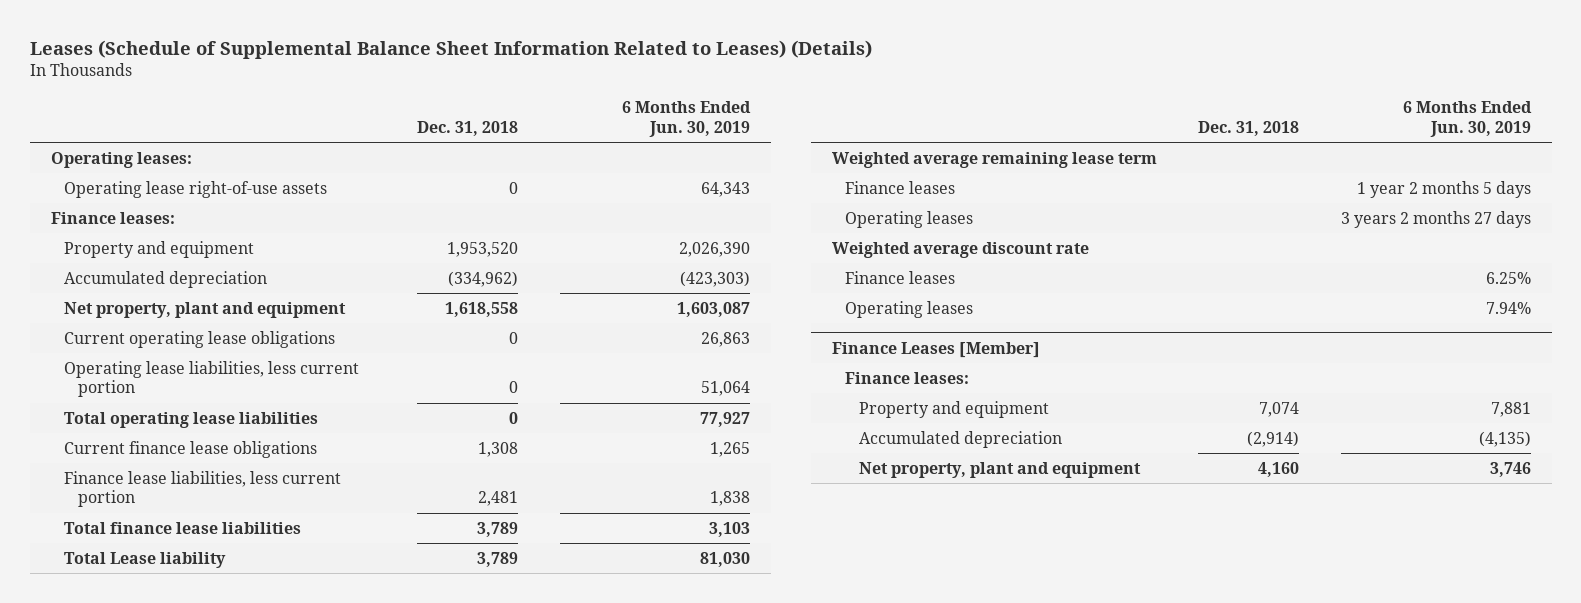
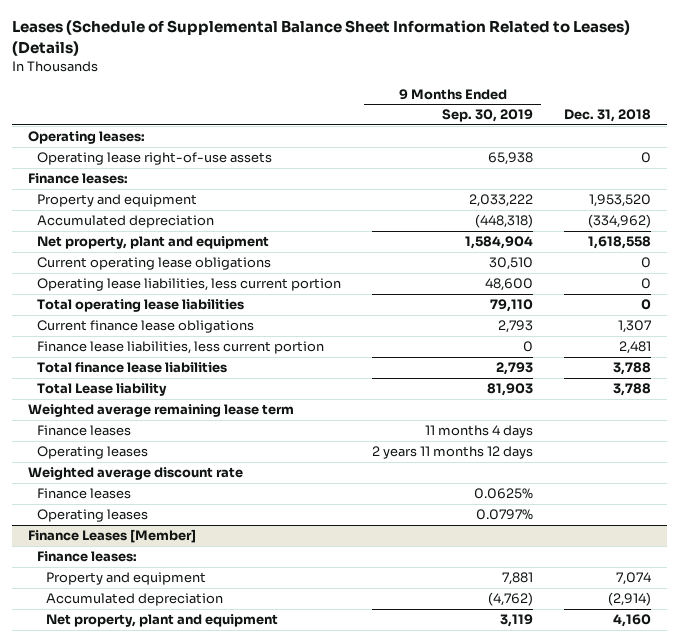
- | Dec. 31, 2018 | 6 Months Ended Jun. 30, 2019
+ | 9 Months Ended Sep. 30, 2019 | Dec. 31, 2018
- Current finance lease obligations | 1,308 | 1,265
+ Current finance lease obligations | 2,793 | 1,307
- Total finance lease liabilities | 3,789 | 3,103
- Total Lease liability | 3,789 | 81,030
+ Total finance lease liabilities | 2,793 | 3,788
+ Total Lease liability | 81,903 | 3,788

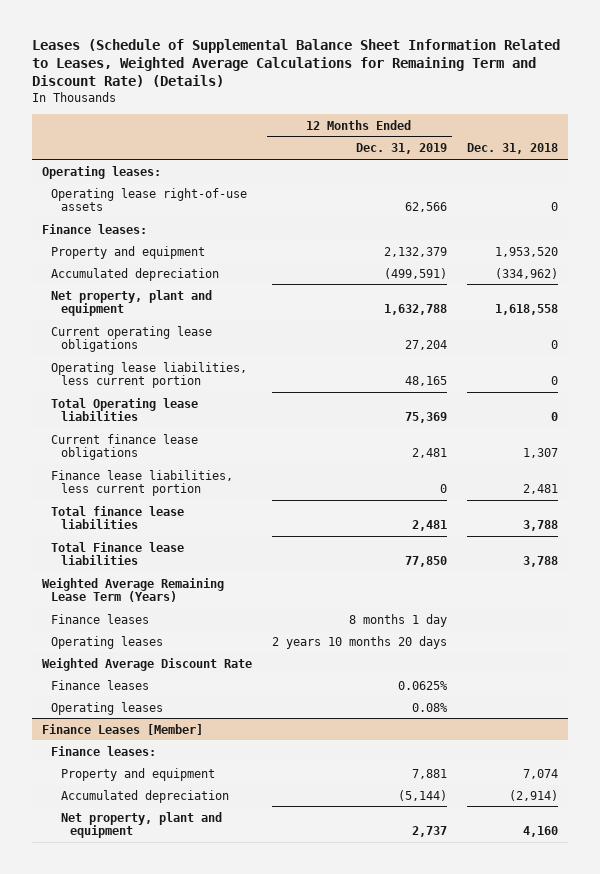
- Leases (Schedule of Supplemental Balance Sheet Information Related to Leases) (Details)
+ Leases (Schedule of Supplemental Balance Sheet Information Related to Leases, Weighted Average Calculations for Remaining Term and Discount Rate) (Details)
- | 9 Months Ended Sep. 30, 2019 | Dec. 31, 2018
+ | 12 Months Ended Dec. 31, 2019 | Dec. 31, 2018
- Total operating lease liabilities | 79,110 | 0
+ Total Operating lease liabilities | 75,369 | 0
- Total Lease liability | 81,903 | 3,788
- Weighted average remaining lease term
+ Total Finance lease liabilities | 77,850 | 3,788
+ Weighted Average Remaining Lease Term (Years)
- Weighted average discount rate
+ Weighted Average Discount Rate

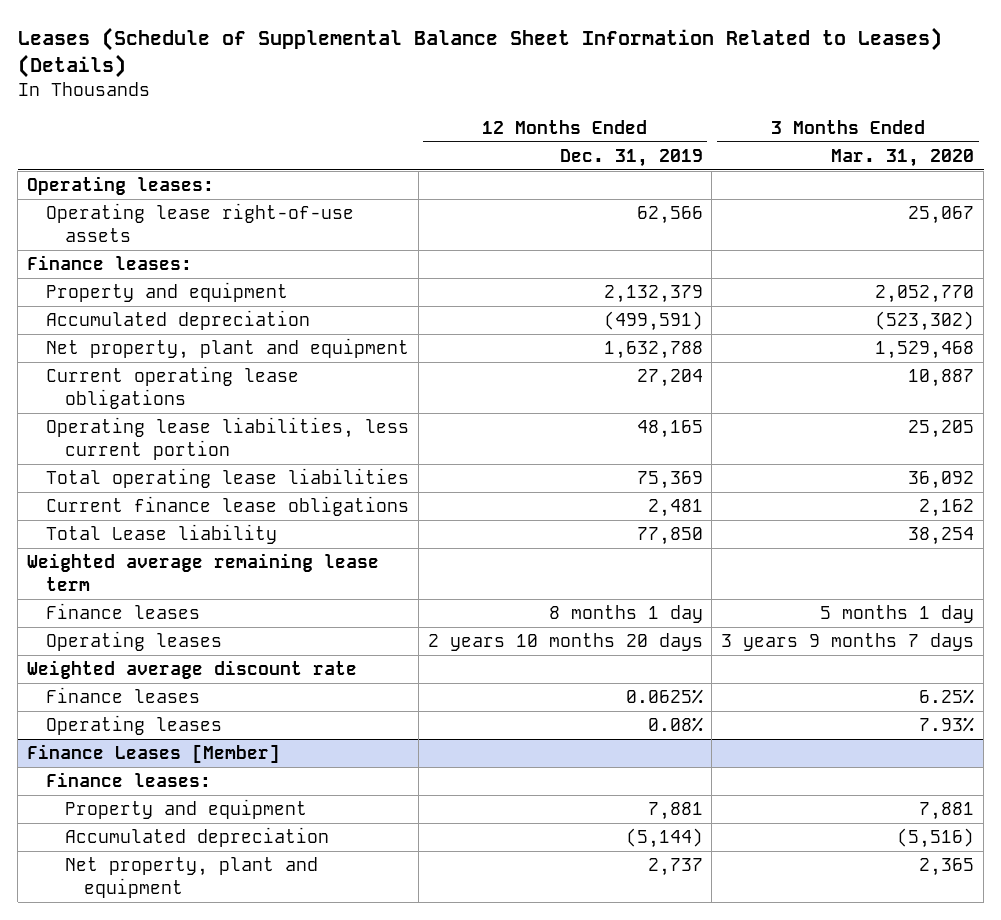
- Leases (Schedule of Supplemental Balance Sheet Information Related to Leases, Weighted Average Calculations for Remaining Term and Discount Rate) (Details)
+ Leases (Schedule of Supplemental Balance Sheet Information Related to Leases) (Details)
- | 12 Months Ended Dec. 31, 2019 | Dec. 31, 2018
+ | 12 Months Ended Dec. 31, 2019 | 3 Months Ended Mar. 31, 2020
- Total Operating lease liabilities | 75,369 | 0
+ Total operating lease liabilities | 75,369 | 36,092
- Finance lease liabilities, less current portion | 0 | 2,481
- Total finance lease liabilities | 2,481 | 3,788
- Total Finance lease liabilities | 77,850 | 3,788
- Weighted Average Remaining Lease Term (Years)
+ Total Lease liability | 77,850 | 38,254
+ Weighted average remaining lease term
- Weighted Average Discount Rate
+ Weighted average discount rate

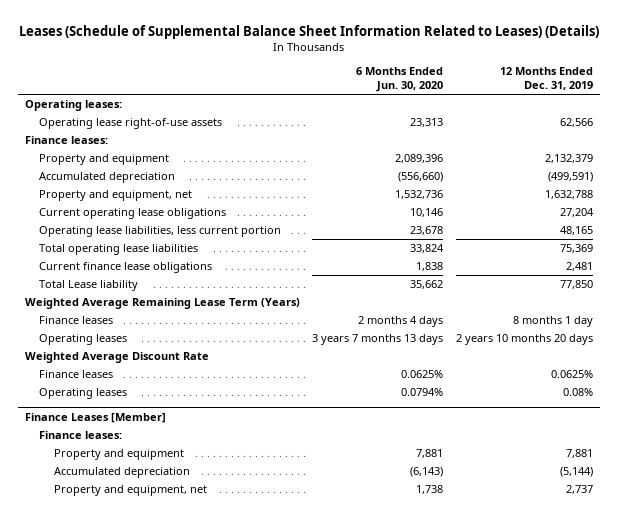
- | 12 Months Ended Dec. 31, 2019 | 3 Months Ended Mar. 31, 2020
+ | 6 Months Ended Jun. 30, 2020 | 12 Months Ended Dec. 31, 2019
- Net property, plant and equipment | 1,632,788 | 1,529,468
+ Property and equipment, net | 1,532,736 | 1,632,788
- Weighted average remaining lease term
+ Weighted Average Remaining Lease Term (Years)
- Weighted average discount rate
+ Weighted Average Discount Rate
@ Finance Leases [Member]
- Net property, plant and equipment | 2,737 | 2,365
+ Property and equipment, net | 1,738 | 2,737

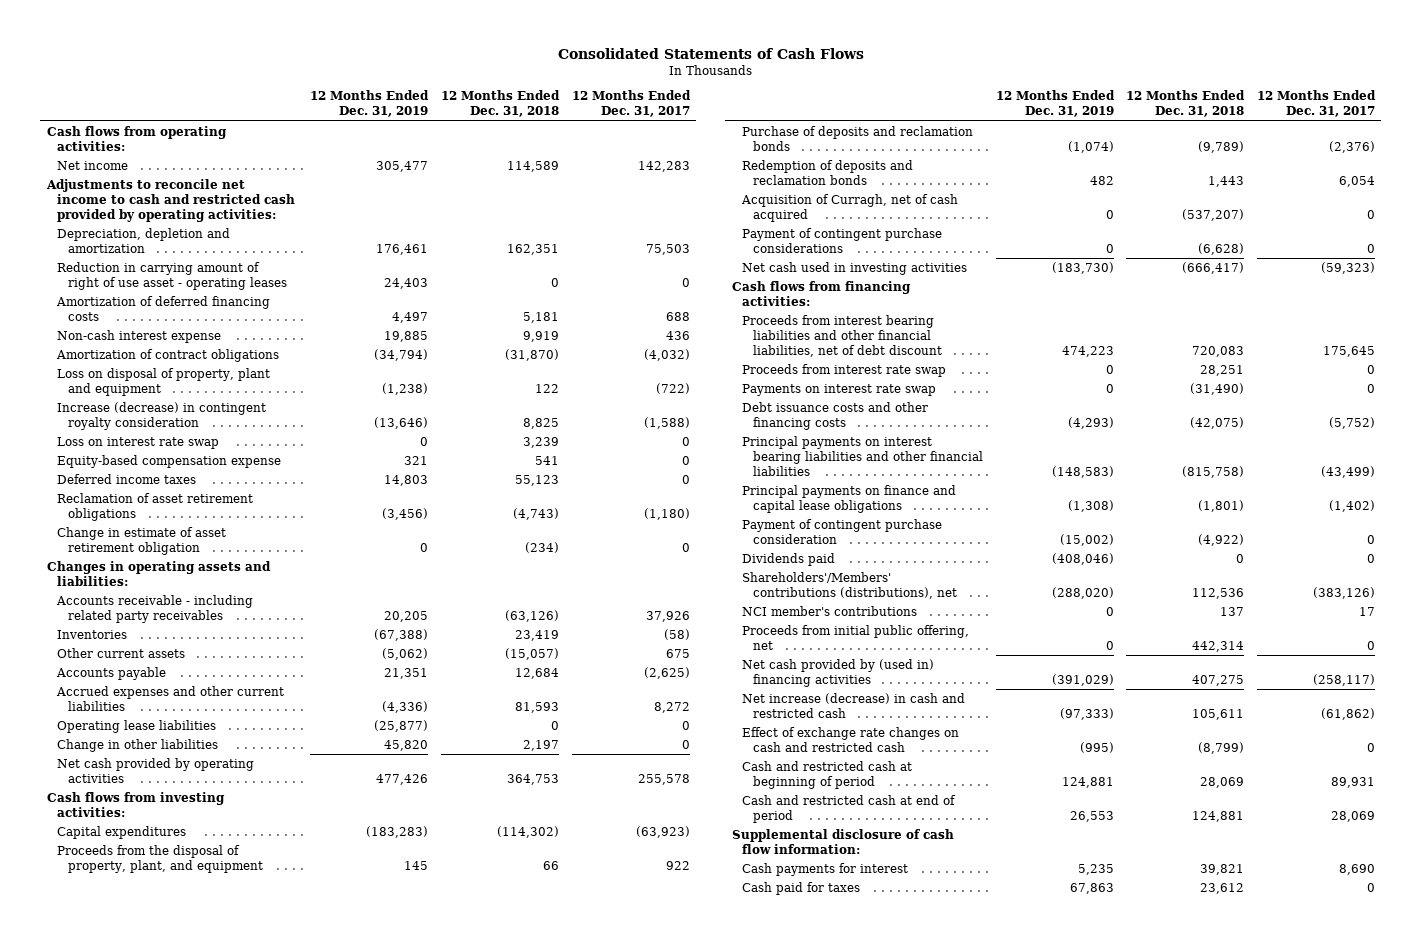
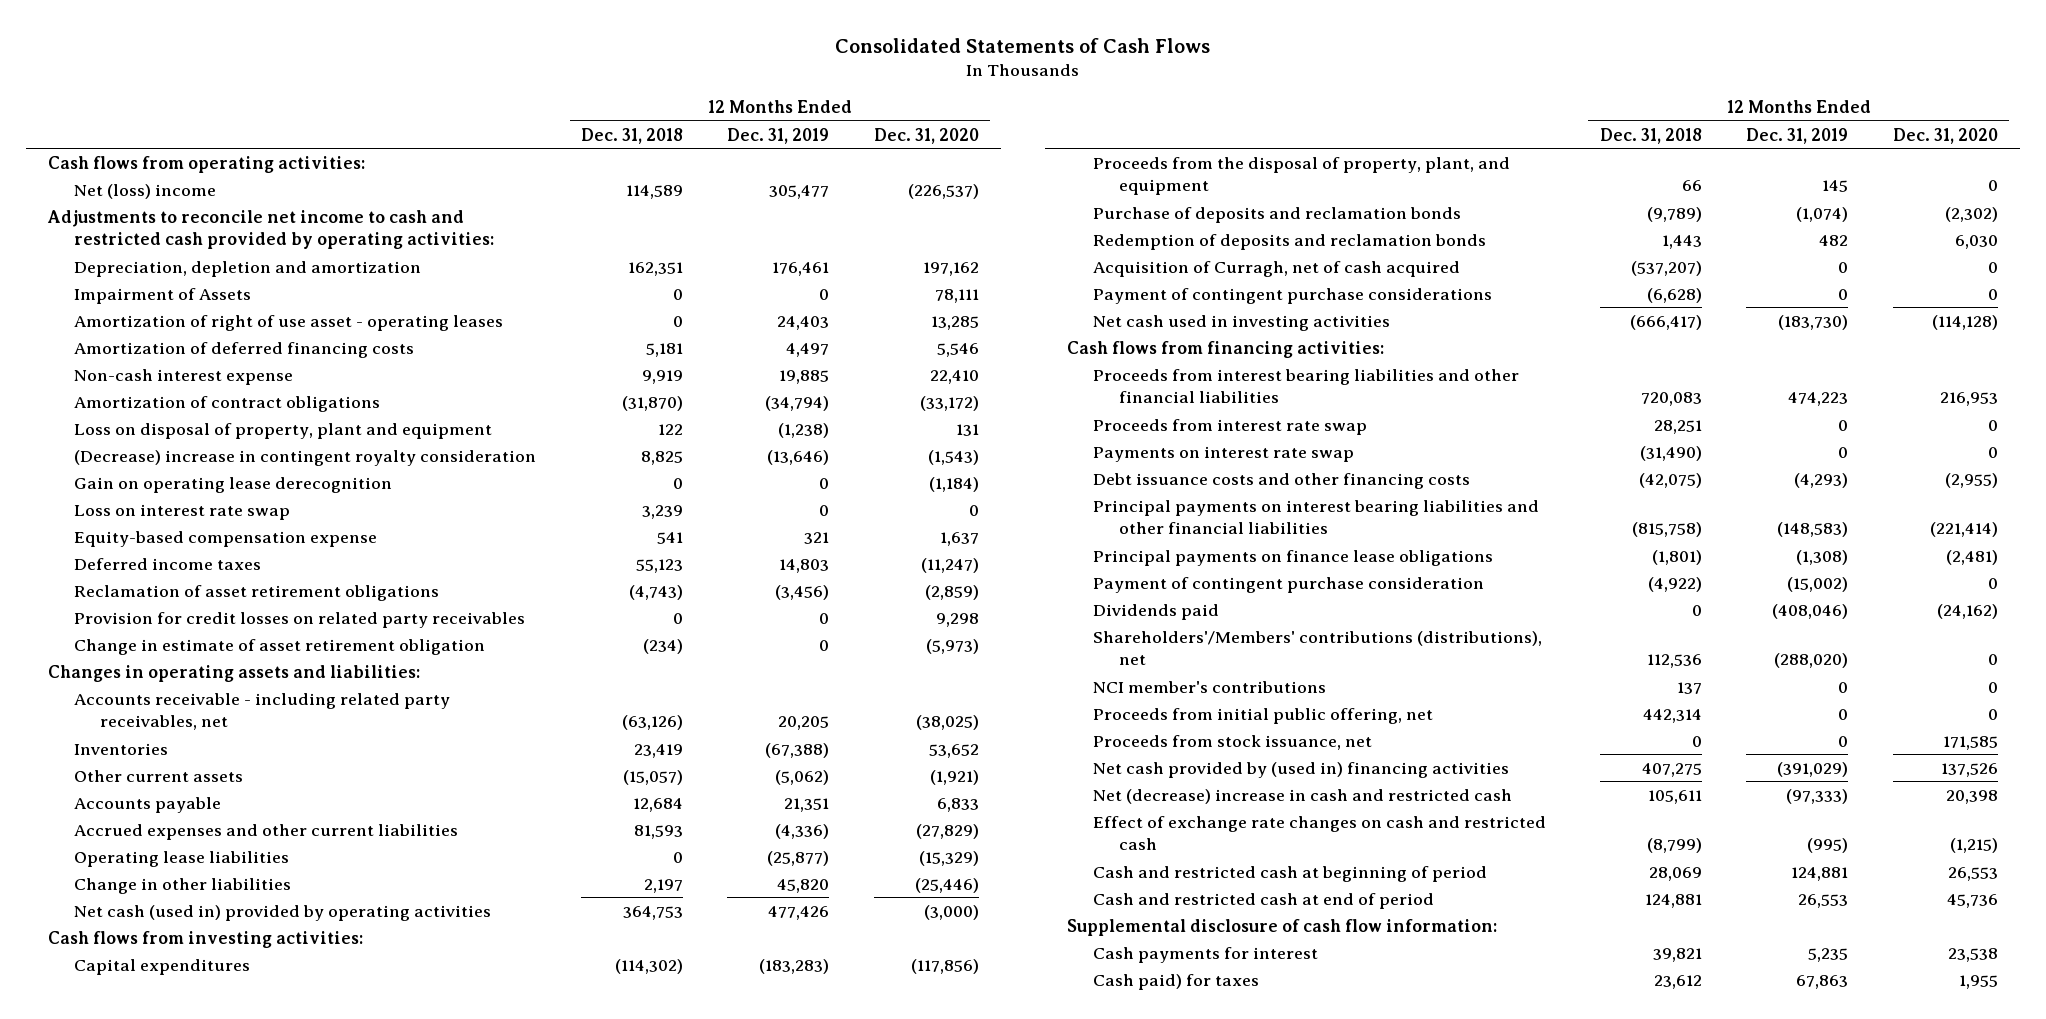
- | 12 Months Ended Dec. 31, 2019 | 12 Months Ended Dec. 31, 2018 | 12 Months Ended Dec. 31, 2017
+ | 12 Months Ended Dec. 31, 2018 | 12 Months Ended Dec. 31, 2019 | 12 Months Ended Dec. 31, 2020
- Net income | 305,477 | 114,589 | 142,283
+ Net (loss) income | 114,589 | 305,477 | (226,537)
- Reduction in carrying amount of right of use asset - operating leases | 24,403 | 0 | 0
+ Impairment of Assets | 0 | 0 | 78,111
+ Amortization of right of use asset - operating leases | 0 | 24,403 | 13,285
- Increase (decrease) in contingent royalty consideration | (13,646) | 8,825 | (1,588)
+ (Decrease) increase in contingent royalty consideration | 8,825 | (13,646) | (1,543)
+ Gain on operating lease derecognition | 0 | 0 | (1,184)
+ Provision for credit losses on related party receivables | 0 | 0 | 9,298
- Accounts receivable - including related party receivables | 20,205 | (63,126) | 37,926
+ Accounts receivable - including related party receivables, net | (63,126) | 20,205 | (38,025)
- Net cash provided by operating activities | 477,426 | 364,753 | 255,578
+ Net cash (used in) provided by operating activities | 364,753 | 477,426 | (3,000)
- Proceeds from interest bearing liabilities and other financial liabilities, net of debt discount | 474,223 | 720,083 | 175,645
+ Proceeds from interest bearing liabilities and other financial liabilities | 720,083 | 474,223 | 216,953
- Principal payments on finance and capital lease obligations | (1,308) | (1,801) | (1,402)
+ Principal payments on finance lease obligations | (1,801) | (1,308) | (2,481)
+ Proceeds from stock issuance, net | 0 | 0 | 171,585
- Net increase (decrease) in cash and restricted cash | (97,333) | 105,611 | (61,862)
+ Net (decrease) increase in cash and restricted cash | 105,611 | (97,333) | 20,398
- Cash paid for taxes | 67,863 | 23,612 | 0
+ Cash paid) for taxes | 23,612 | 67,863 | 1,955

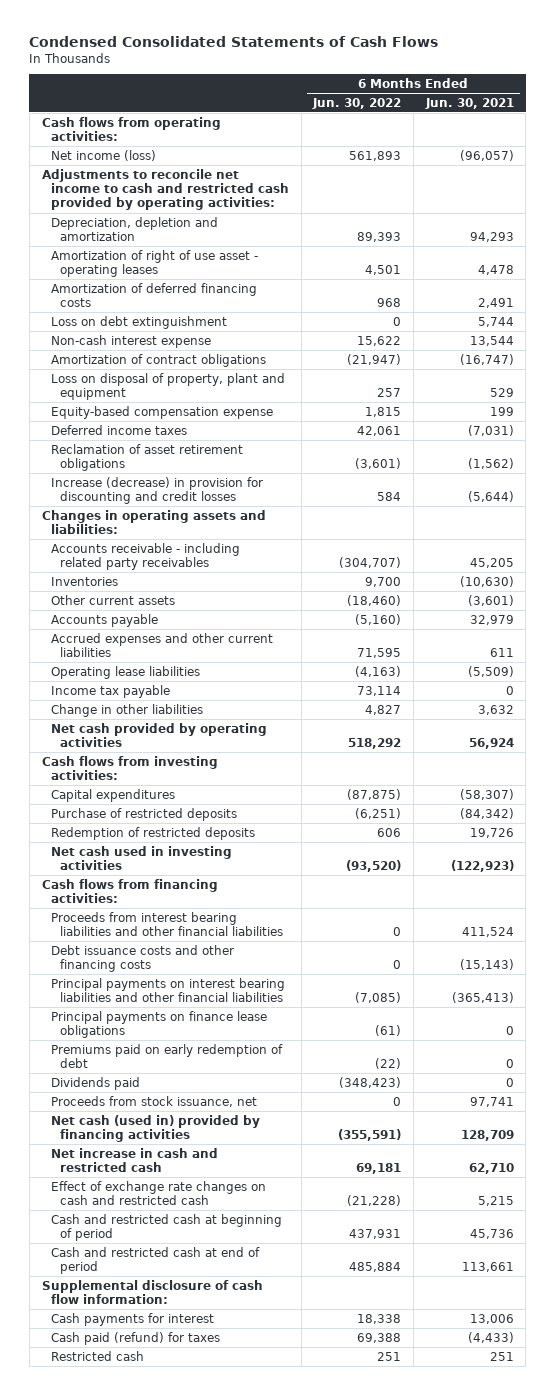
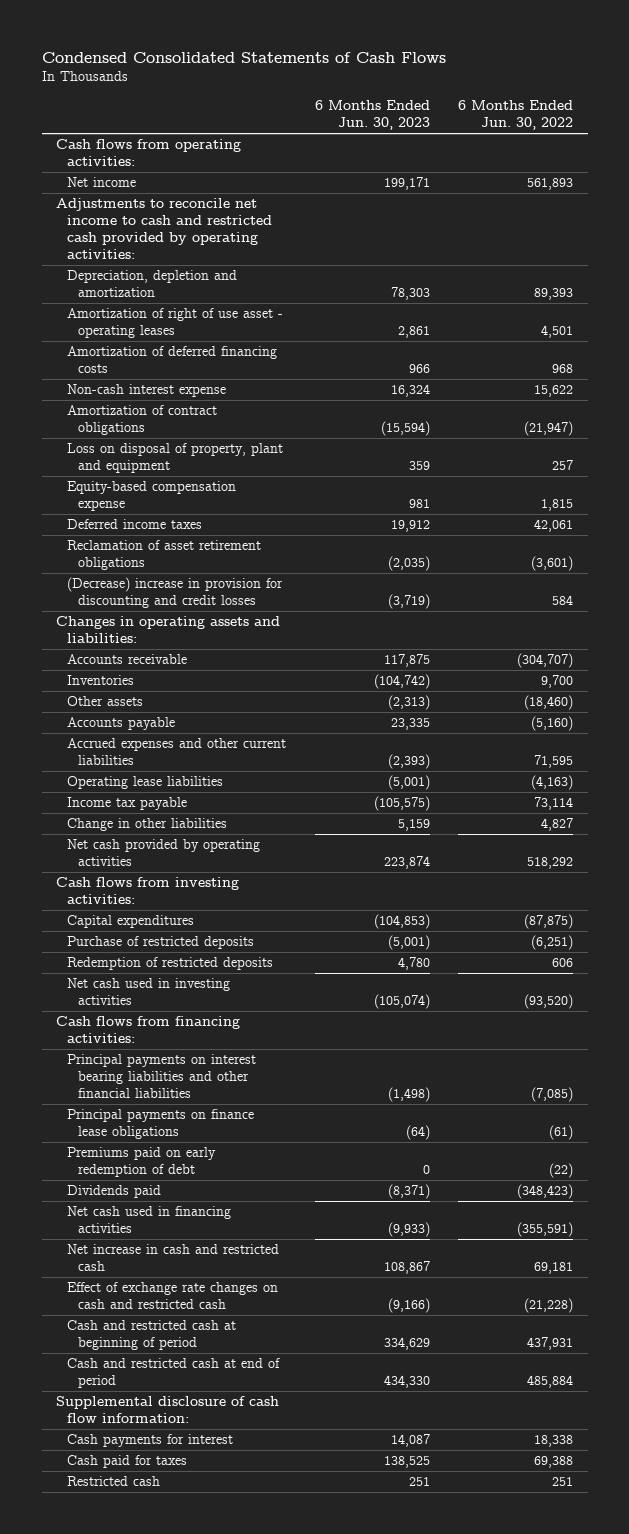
- | 6 Months Ended Jun. 30, 2022 | 6 Months Ended Jun. 30, 2021
+ | 6 Months Ended Jun. 30, 2023 | 6 Months Ended Jun. 30, 2022
- Net income (loss) | 561,893 | (96,057)
+ Net income | 199,171 | 561,893
- Loss on debt extinguishment | 0 | 5,744
- Increase (decrease) in provision for discounting and credit losses | 584 | (5,644)
+ (Decrease) increase in provision for discounting and credit losses | (3,719) | 584
- Accounts receivable - including related party receivables | (304,707) | 45,205
+ Accounts receivable | 117,875 | (304,707)
- Other current assets | (18,460) | (3,601)
+ Other assets | (2,313) | (18,460)
- Proceeds from interest bearing liabilities and other financial liabilities | 0 | 411,524
- Debt issuance costs and other financing costs | 0 | (15,143)
- Proceeds from stock issuance, net | 0 | 97,741
- Net cash (used in) provided by financing activities | (355,591) | 128,709
+ Net cash used in financing activities | (9,933) | (355,591)
- Cash paid (refund) for taxes | 69,388 | (4,433)
+ Cash paid for taxes | 138,525 | 69,388

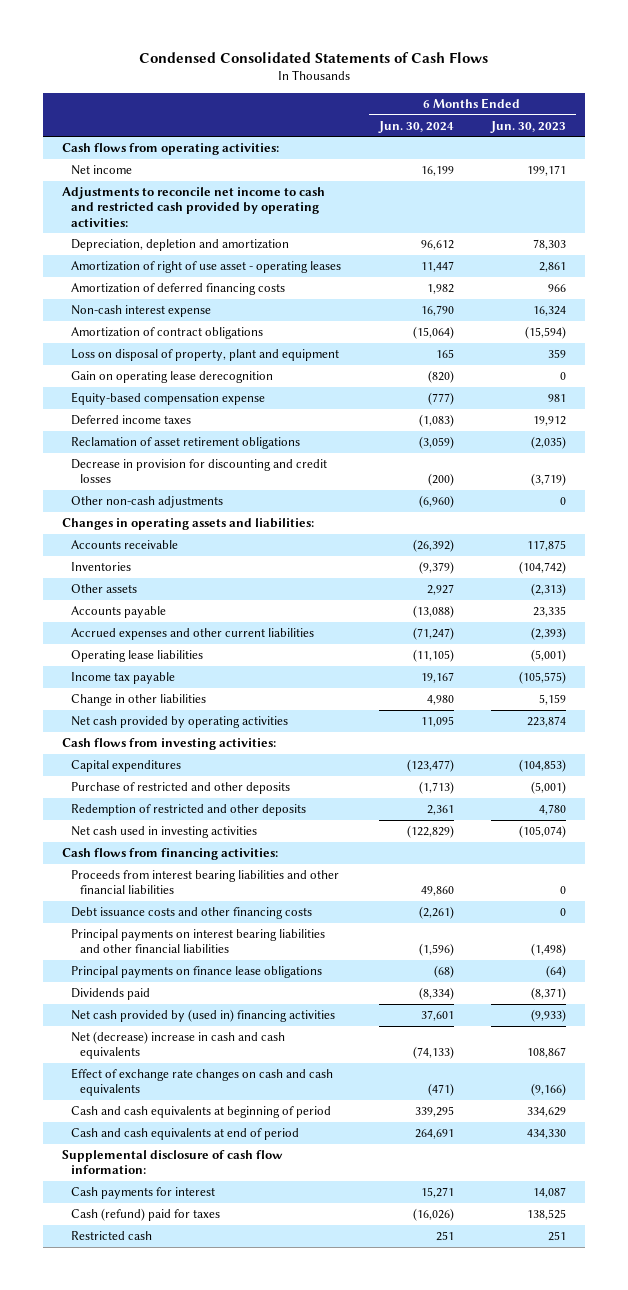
- | 6 Months Ended Jun. 30, 2023 | 6 Months Ended Jun. 30, 2022
+ | 6 Months Ended Jun. 30, 2024 | 6 Months Ended Jun. 30, 2023
+ Gain on operating lease derecognition | (820) | 0
- (Decrease) increase in provision for discounting and credit losses | (3,719) | 584
+ Decrease in provision for discounting and credit losses | (200) | (3,719)
+ Other non-cash adjustments | (6,960) | 0
- Purchase of restricted deposits | (5,001) | (6,251)
- Redemption of restricted deposits | 4,780 | 606
+ Purchase of restricted and other deposits | (1,713) | (5,001)
+ Redemption of restricted and other deposits | 2,361 | 4,780
+ Proceeds from interest bearing liabilities and other financial liabilities | 49,860 | 0
+ Debt issuance costs and other financing costs | (2,261) | 0
- Premiums paid on early redemption of debt | 0 | (22)
- Net cash used in financing activities | (9,933) | (355,591)
- Net increase in cash and restricted cash | 108,867 | 69,181
- Effect of exchange rate changes on cash and restricted cash | (9,166) | (21,228)
- Cash and restricted cash at beginning of period | 334,629 | 437,931
- Cash and restricted cash at end of period | 434,330 | 485,884
+ Net cash provided by (used in) financing activities | 37,601 | (9,933)
+ Net (decrease) increase in cash and cash equivalents | (74,133) | 108,867
+ Effect of exchange rate changes on cash and cash equivalents | (471) | (9,166)
+ Cash and cash equivalents at beginning of period | 339,295 | 334,629
+ Cash and cash equivalents at end of period | 264,691 | 434,330
- Cash paid for taxes | 138,525 | 69,388
+ Cash (refund) paid for taxes | (16,026) | 138,525

